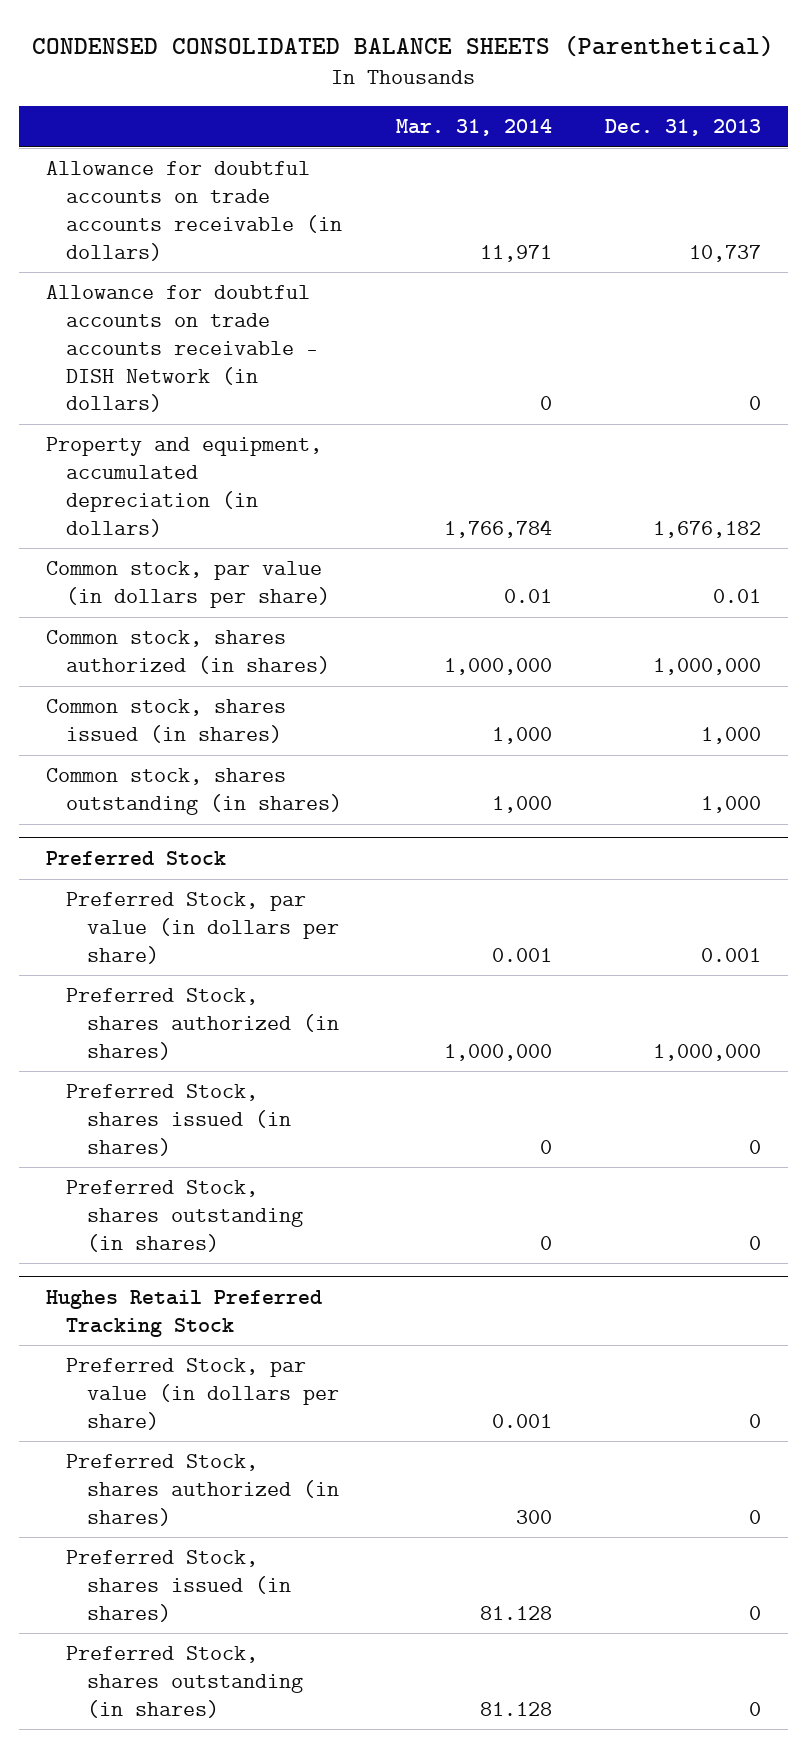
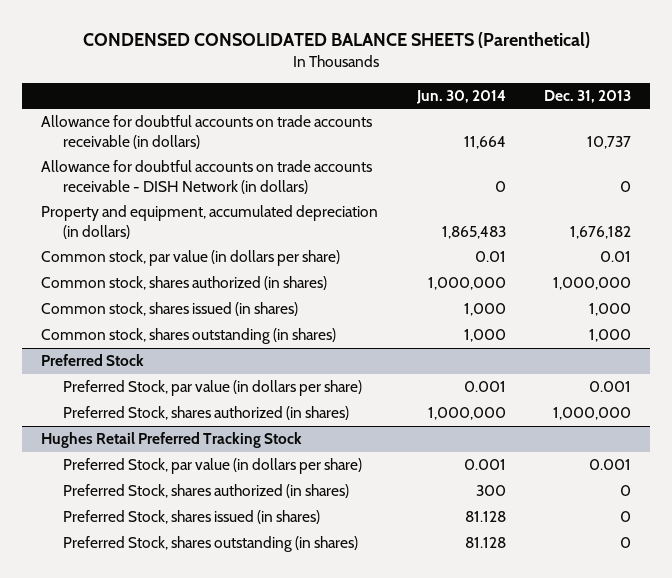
- | Mar. 31, 2014 | Dec. 31, 2013
+ | Jun. 30, 2014 | Dec. 31, 2013
@ Preferred Stock
- Preferred Stock, shares issued (in shares) | 0 | 0
- Preferred Stock, shares outstanding (in shares) | 0 | 0
@ Hughes Retail Preferred Tracking Stock
- Preferred Stock, par value (in dollars per share) | 0.001 | 0
+ Preferred Stock, par value (in dollars per share) | 0.001 | 0.001

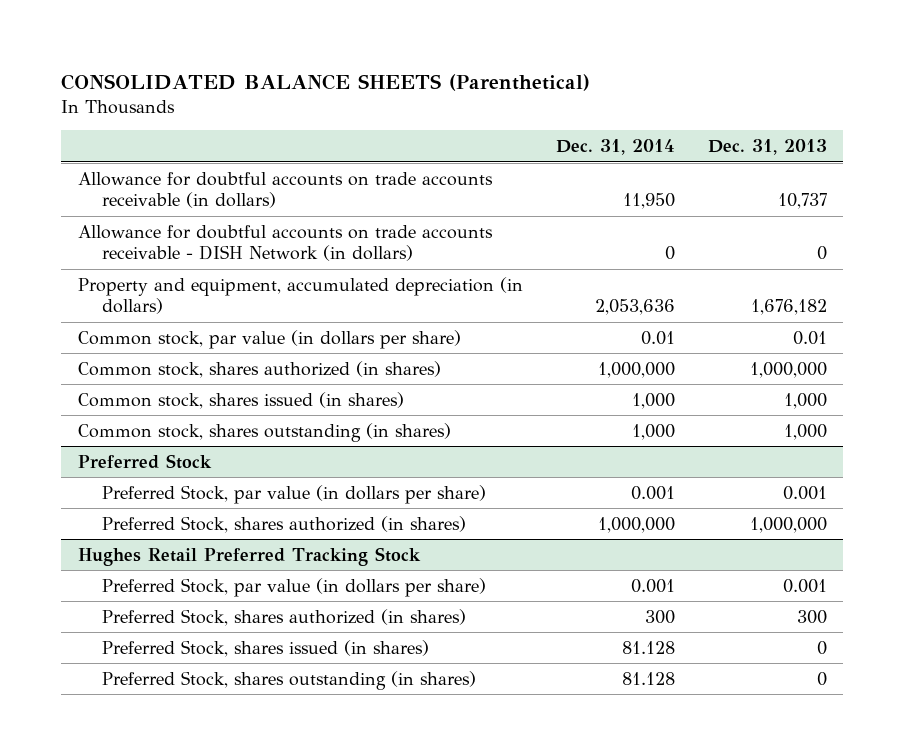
- CONDENSED CONSOLIDATED BALANCE SHEETS (Parenthetical)
+ CONSOLIDATED BALANCE SHEETS (Parenthetical)
- | Jun. 30, 2014 | Dec. 31, 2013
+ | Dec. 31, 2014 | Dec. 31, 2013
@ Hughes Retail Preferred Tracking Stock
- Preferred Stock, shares authorized (in shares) | 300 | 0
+ Preferred Stock, shares authorized (in shares) | 300 | 300

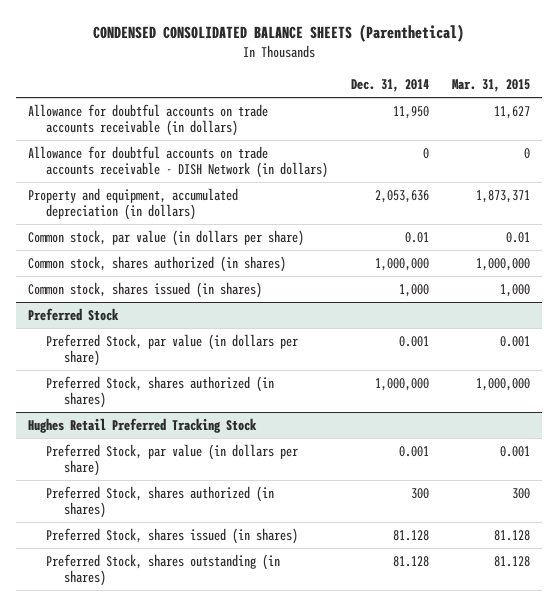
- CONSOLIDATED BALANCE SHEETS (Parenthetical)
+ CONDENSED CONSOLIDATED BALANCE SHEETS (Parenthetical)
- | Dec. 31, 2014 | Dec. 31, 2013
+ | Dec. 31, 2014 | Mar. 31, 2015
- Common stock, shares outstanding (in shares) | 1,000 | 1,000

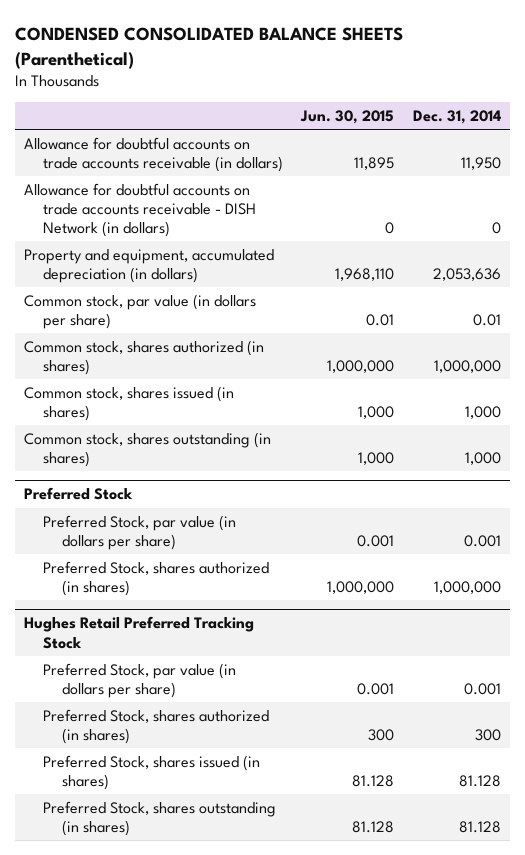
- | Dec. 31, 2014 | Mar. 31, 2015
+ | Jun. 30, 2015 | Dec. 31, 2014
+ Common stock, shares outstanding (in shares) | 1,000 | 1,000

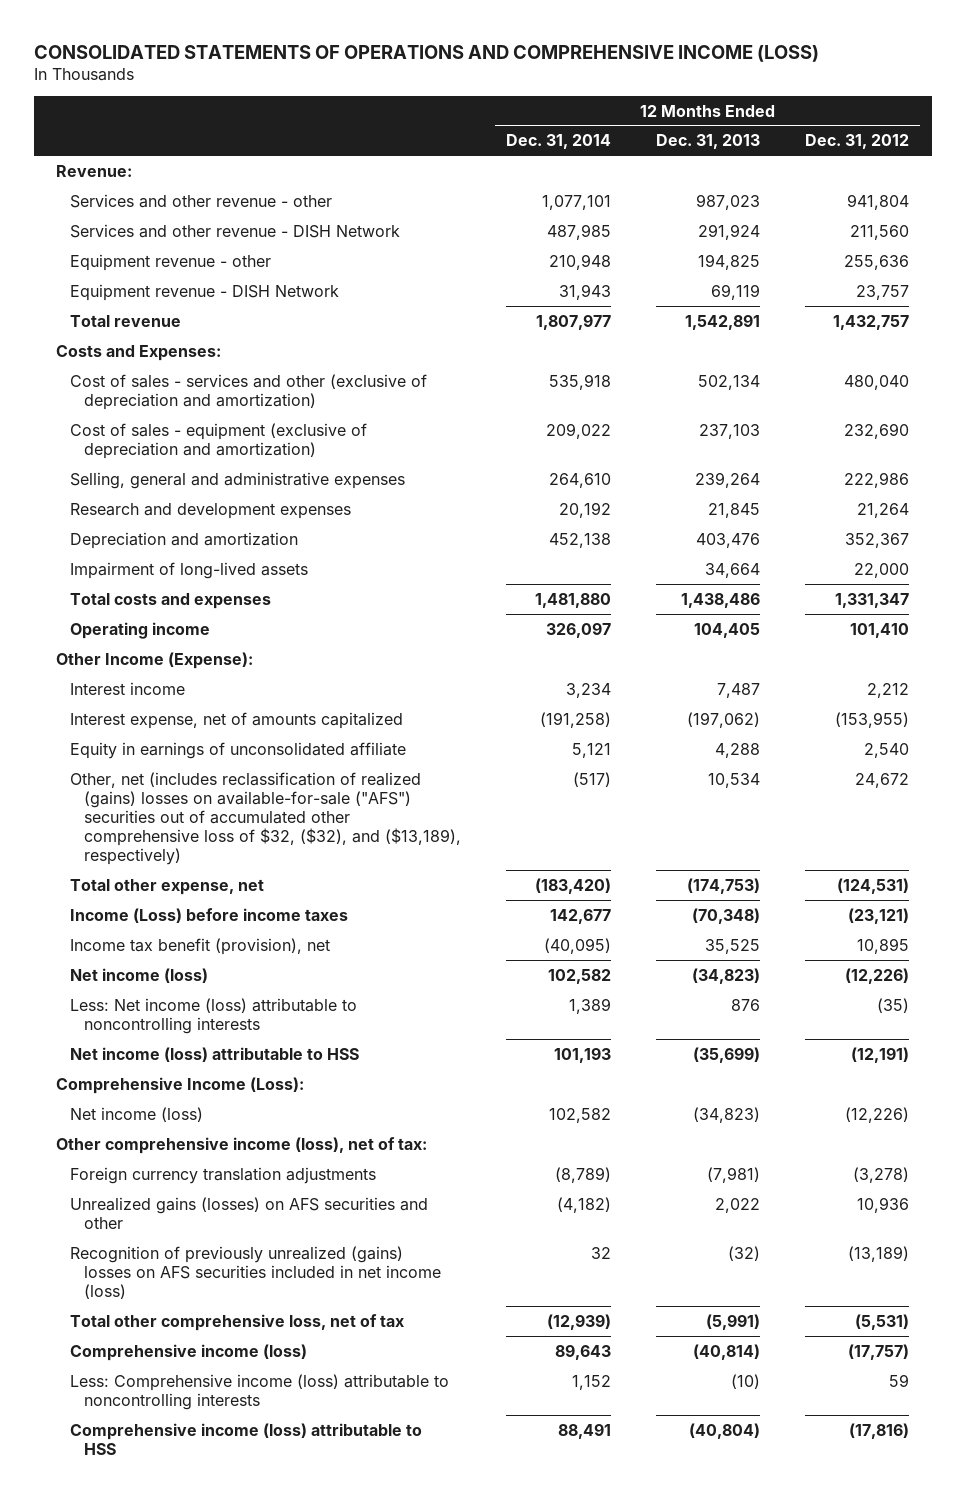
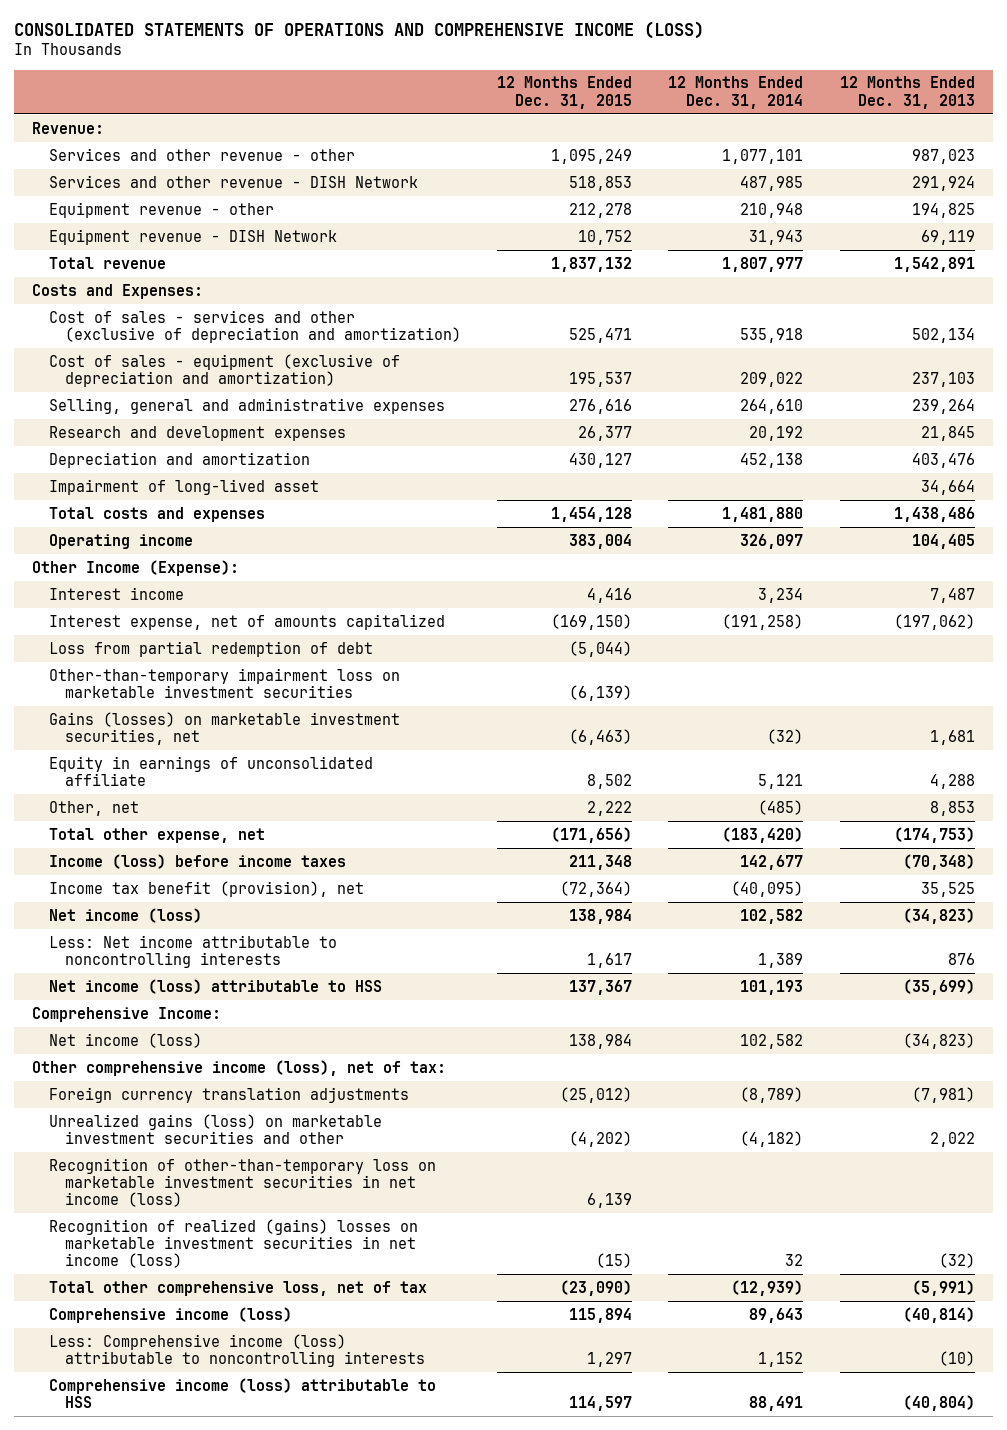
- | 12 Months Ended Dec. 31, 2014 | 12 Months Ended Dec. 31, 2013 | 12 Months Ended Dec. 31, 2012
+ | 12 Months Ended Dec. 31, 2015 | 12 Months Ended Dec. 31, 2014 | 12 Months Ended Dec. 31, 2013
- Impairment of long-lived assets | | 34,664 | 22,000
+ Impairment of long-lived asset | | | 34,664
+ Loss from partial redemption of debt | (5,044) | |
+ Other-than-temporary impairment loss on marketable investment securities | (6,139) | |
+ Gains (losses) on marketable investment securities, net | (6,463) | (32) | 1,681
- Other, net (includes reclassification of realized (gains) losses on available-for-sale ("AFS") securities out of accumulated other comprehensive loss of $32, ($32), and ($13,189), respectively) | (517) | 10,534 | 24,672
+ Other, net | 2,222 | (485) | 8,853
- Income (Loss) before income taxes | 142,677 | (70,348) | (23,121)
+ Income (loss) before income taxes | 211,348 | 142,677 | (70,348)
- Less: Net income (loss) attributable to noncontrolling interests | 1,389 | 876 | (35)
+ Less: Net income attributable to noncontrolling interests | 1,617 | 1,389 | 876
- Comprehensive Income (Loss):
+ Comprehensive Income:
- Unrealized gains (losses) on AFS securities and other | (4,182) | 2,022 | 10,936
- Recognition of previously unrealized (gains) losses on AFS securities included in net income (loss) | 32 | (32) | (13,189)
+ Unrealized gains (loss) on marketable investment securities and other | (4,202) | (4,182) | 2,022
+ Recognition of other-than-temporary loss on marketable investment securities in net income (loss) | 6,139 | |
+ Recognition of realized (gains) losses on marketable investment securities in net income (loss) | (15) | 32 | (32)

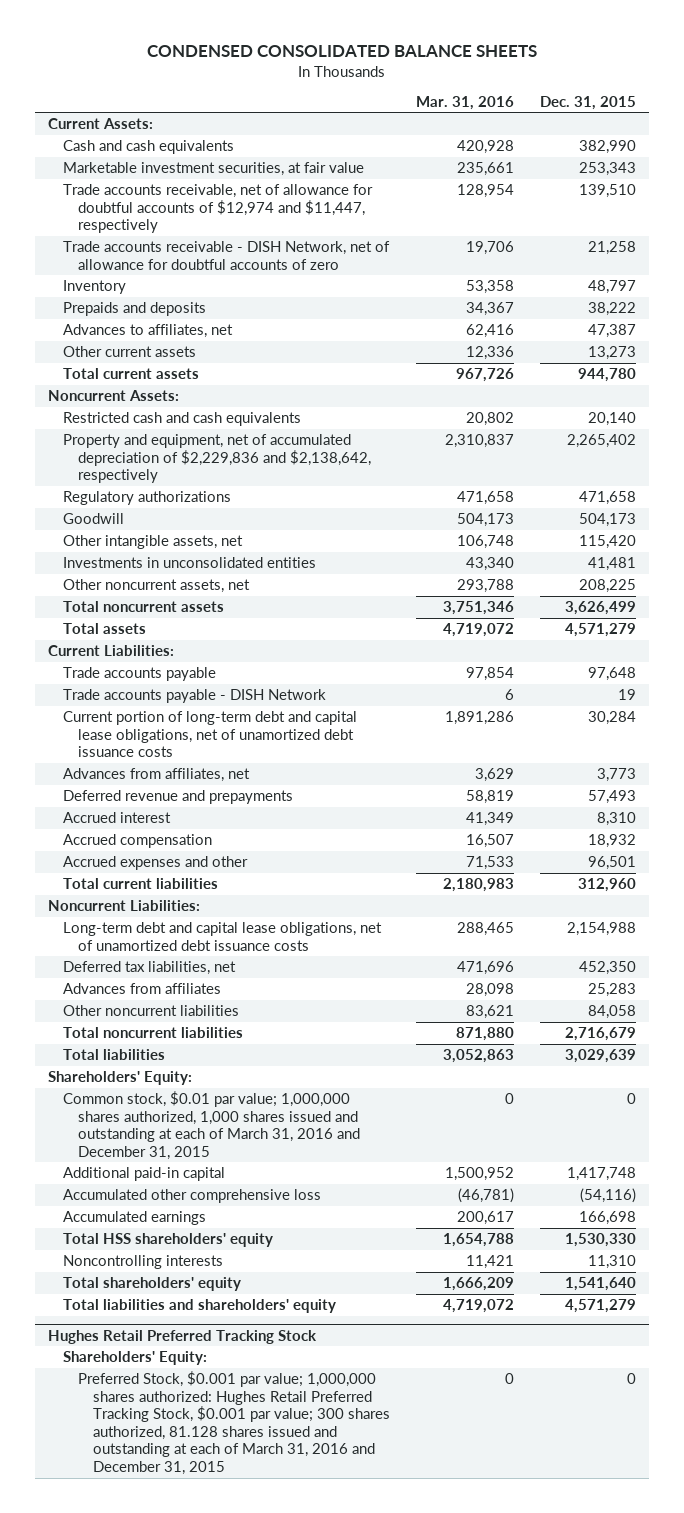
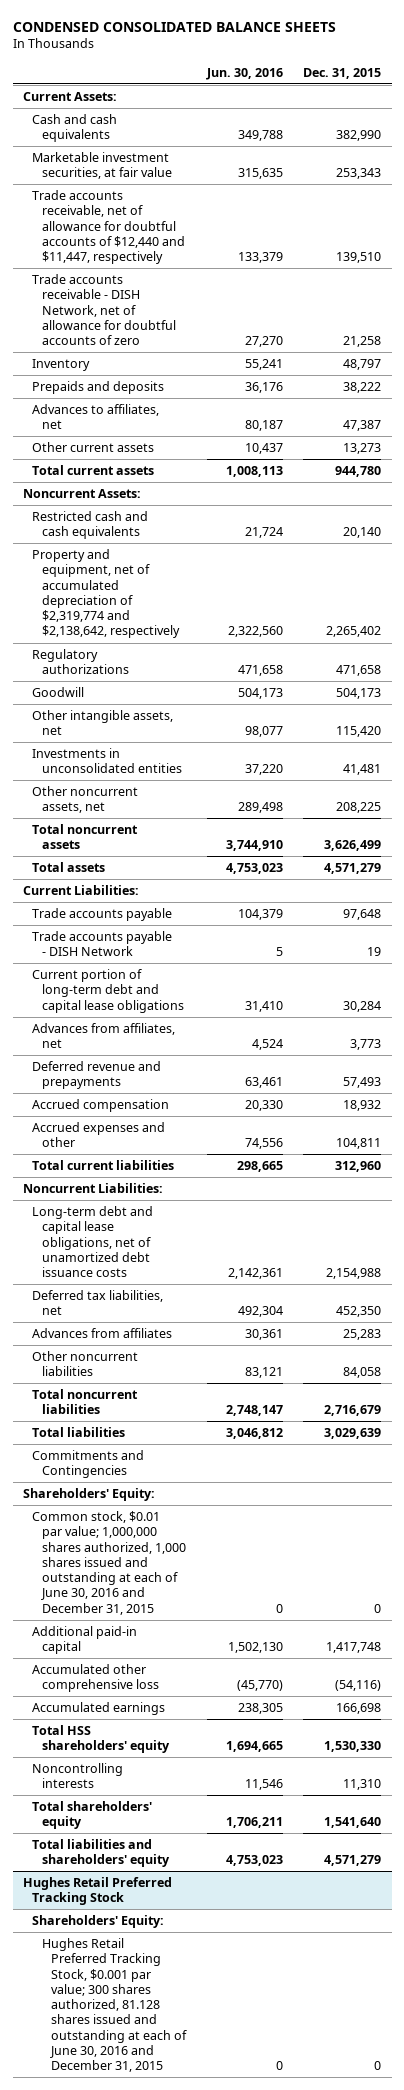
- | Mar. 31, 2016 | Dec. 31, 2015
+ | Jun. 30, 2016 | Dec. 31, 2015
- Trade accounts receivable, net of allowance for doubtful accounts of $12,974 and $11,447, respectively | 128,954 | 139,510
+ Trade accounts receivable, net of allowance for doubtful accounts of $12,440 and $11,447, respectively | 133,379 | 139,510
- Property and equipment, net of accumulated depreciation of $2,229,836 and $2,138,642, respectively | 2,310,837 | 2,265,402
+ Property and equipment, net of accumulated depreciation of $2,319,774 and $2,138,642, respectively | 2,322,560 | 2,265,402
- Current portion of long-term debt and capital lease obligations, net of unamortized debt issuance costs | 1,891,286 | 30,284
+ Current portion of long-term debt and capital lease obligations | 31,410 | 30,284
- Accrued interest | 41,349 | 8,310
- Accrued expenses and other | 71,533 | 96,501
+ Accrued expenses and other | 74,556 | 104,811
+ Commitments and Contingencies
- Common stock, $0.01 par value; 1,000,000 shares authorized, 1,000 shares issued and outstanding at each of March 31, 2016 and December 31, 2015 | 0 | 0
+ Common stock, $0.01 par value; 1,000,000 shares authorized, 1,000 shares issued and outstanding at each of June 30, 2016 and December 31, 2015 | 0 | 0
@ Hughes Retail Preferred Tracking Stock
- Preferred Stock, $0.001 par value; 1,000,000 shares authorized: Hughes Retail Preferred Tracking Stock, $0.001 par value; 300 shares authorized, 81.128 shares issued and outstanding at each of March 31, 2016 and December 31, 2015 | 0 | 0
+ Hughes Retail Preferred Tracking Stock, $0.001 par value; 300 shares authorized, 81.128 shares issued and outstanding at each of June 30, 2016 and December 31, 2015 | 0 | 0

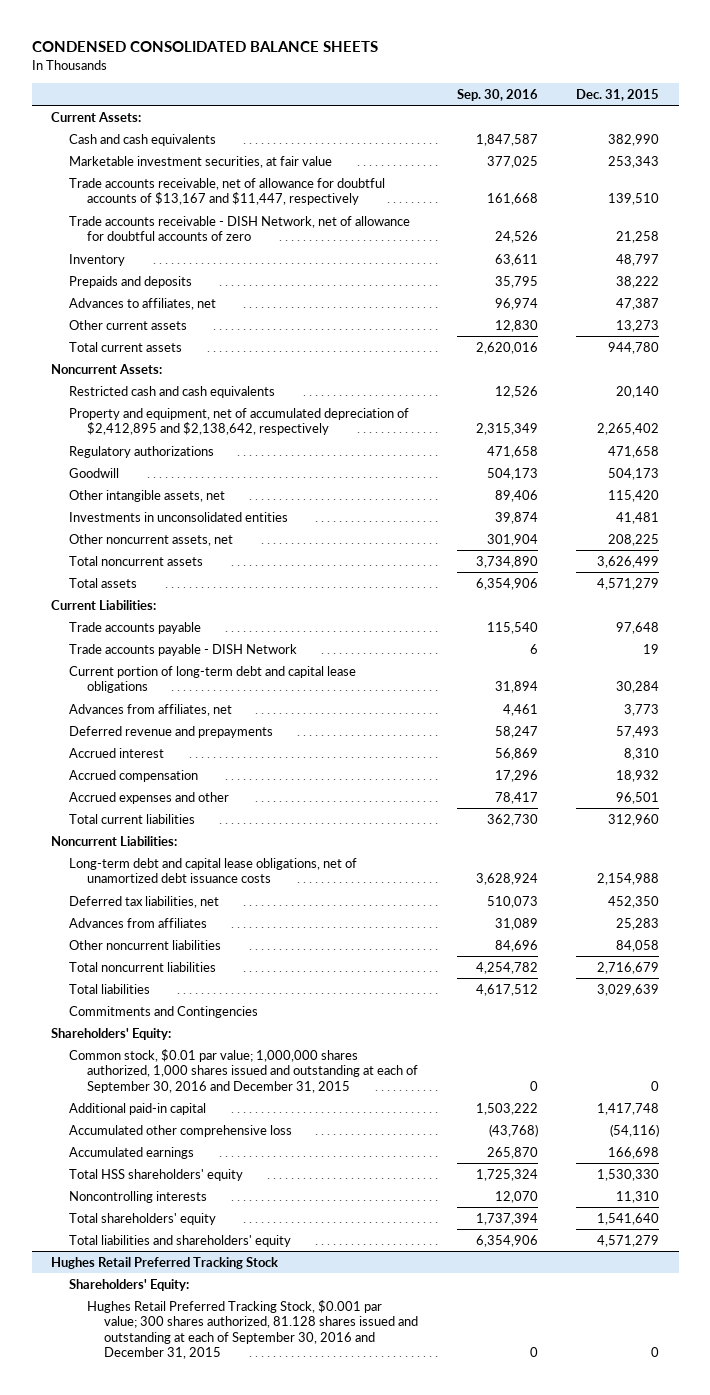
- | Jun. 30, 2016 | Dec. 31, 2015
+ | Sep. 30, 2016 | Dec. 31, 2015
- Trade accounts receivable, net of allowance for doubtful accounts of $12,440 and $11,447, respectively | 133,379 | 139,510
+ Trade accounts receivable, net of allowance for doubtful accounts of $13,167 and $11,447, respectively | 161,668 | 139,510
- Property and equipment, net of accumulated depreciation of $2,319,774 and $2,138,642, respectively | 2,322,560 | 2,265,402
+ Property and equipment, net of accumulated depreciation of $2,412,895 and $2,138,642, respectively | 2,315,349 | 2,265,402
+ Accrued interest | 56,869 | 8,310
- Accrued expenses and other | 74,556 | 104,811
+ Accrued expenses and other | 78,417 | 96,501
- Common stock, $0.01 par value; 1,000,000 shares authorized, 1,000 shares issued and outstanding at each of June 30, 2016 and December 31, 2015 | 0 | 0
+ Common stock, $0.01 par value; 1,000,000 shares authorized, 1,000 shares issued and outstanding at each of September 30, 2016 and December 31, 2015 | 0 | 0
@ Hughes Retail Preferred Tracking Stock
- Hughes Retail Preferred Tracking Stock, $0.001 par value; 300 shares authorized, 81.128 shares issued and outstanding at each of June 30, 2016 and December 31, 2015 | 0 | 0
+ Hughes Retail Preferred Tracking Stock, $0.001 par value; 300 shares authorized, 81.128 shares issued and outstanding at each of September 30, 2016 and December 31, 2015 | 0 | 0

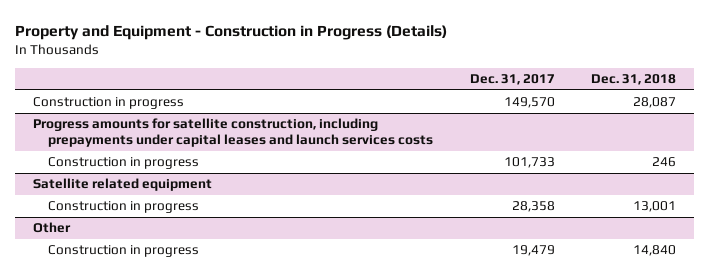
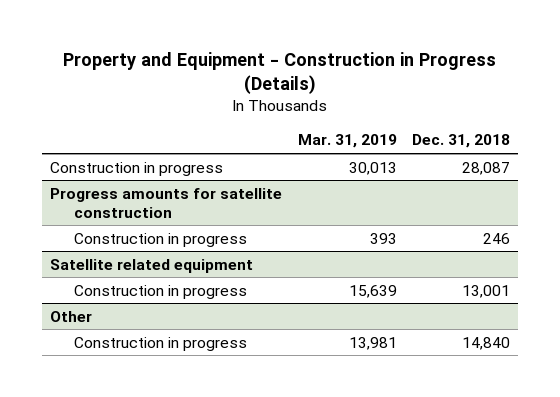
- | Dec. 31, 2017 | Dec. 31, 2018
+ | Mar. 31, 2019 | Dec. 31, 2018
- Progress amounts for satellite construction, including prepayments under capital leases and launch services costs
+ Progress amounts for satellite construction

